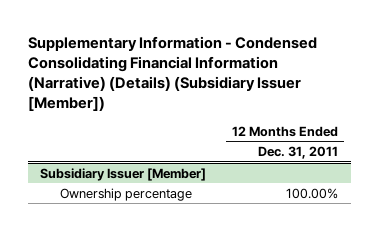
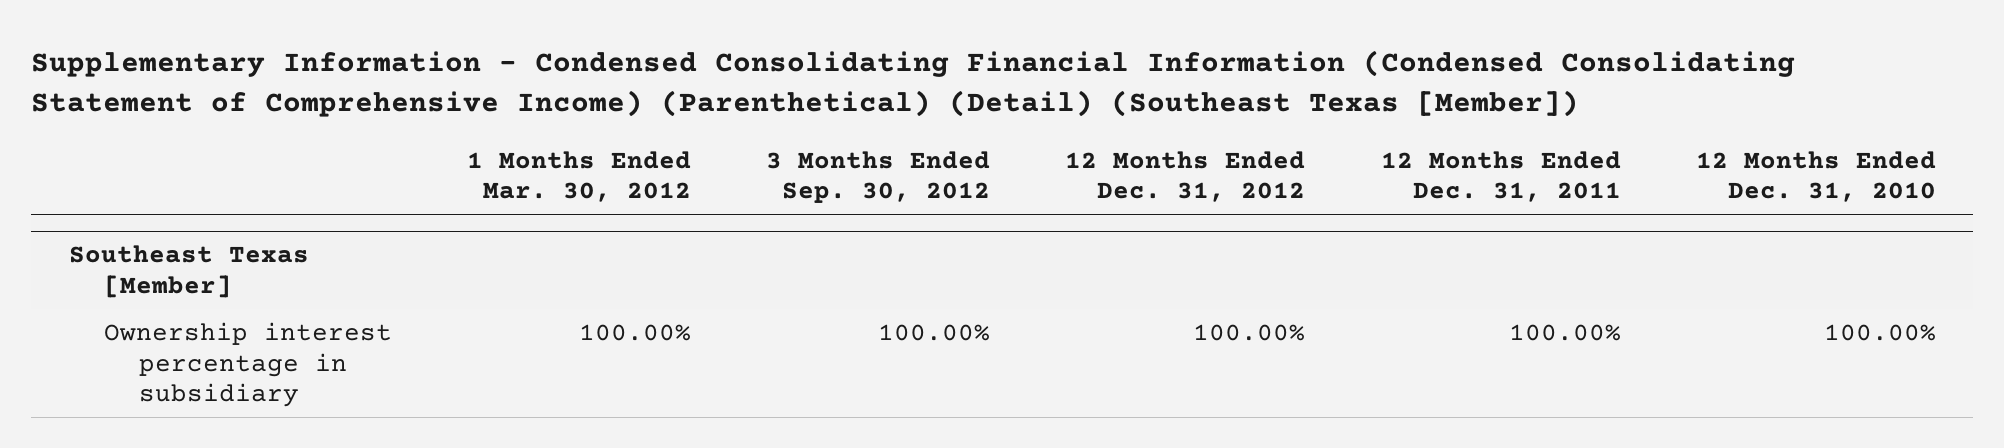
- Supplementary Information - Condensed Consolidating Financial Information (Narrative) (Details) (Subsidiary Issuer [Member])
+ Supplementary Information - Condensed Consolidating Financial Information (Condensed Consolidating Statement of Comprehensive Income) (Parenthetical) (Detail) (Southeast Texas [Member])
- | 12 Months Ended Dec. 31, 2011
+ | 1 Months Ended Mar. 30, 2012 | 3 Months Ended Sep. 30, 2012 | 12 Months Ended Dec. 31, 2012 | 12 Months Ended Dec. 31, 2011 | 12 Months Ended Dec. 31, 2010
- Subsidiary Issuer [Member]
- Ownership percentage | 100.00%
+ Southeast Texas [Member]
+ Ownership interest percentage in subsidiary | 100.00% | 100.00% | 100.00% | 100.00% | 100.00%

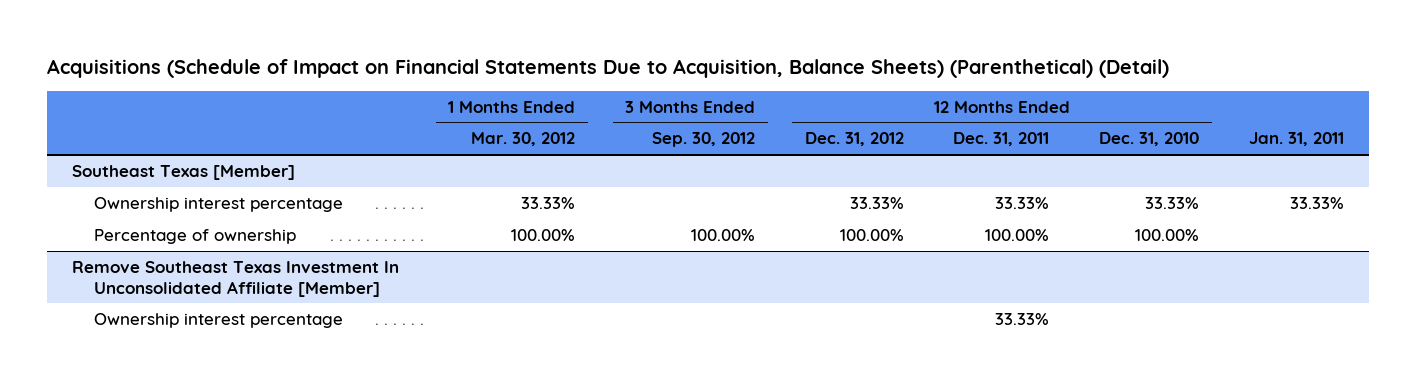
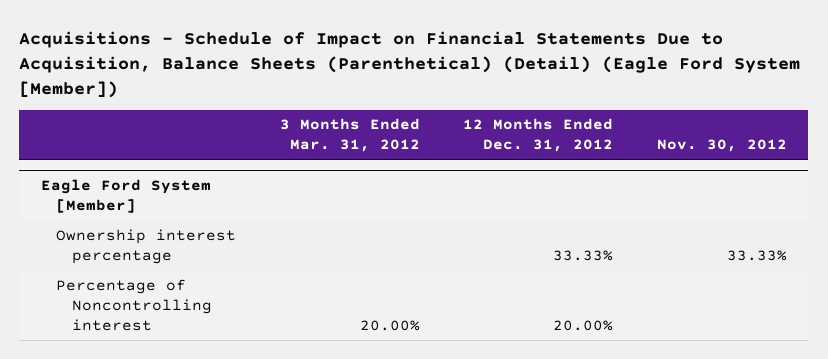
- Acquisitions (Schedule of Impact on Financial Statements Due to Acquisition, Balance Sheets) (Parenthetical) (Detail)
+ Acquisitions - Schedule of Impact on Financial Statements Due to Acquisition, Balance Sheets (Parenthetical) (Detail) (Eagle Ford System [Member])
- | 1 Months Ended Mar. 30, 2012 | 3 Months Ended Sep. 30, 2012 | 12 Months Ended Dec. 31, 2012 | 12 Months Ended Dec. 31, 2011 | 12 Months Ended Dec. 31, 2010 | Jan. 31, 2011
+ | 3 Months Ended Mar. 31, 2012 | 12 Months Ended Dec. 31, 2012 | Nov. 30, 2012
- Southeast Texas [Member]
+ Eagle Ford System [Member]
- Percentage of ownership | 100.00% | 100.00% | 100.00% | 100.00% | 100.00% |
- Remove Southeast Texas Investment In Unconsolidated Affiliate [Member]
- Ownership interest percentage | | | | 33.33% | |
+ Percentage of Noncontrolling interest | 20.00% | 20.00% |

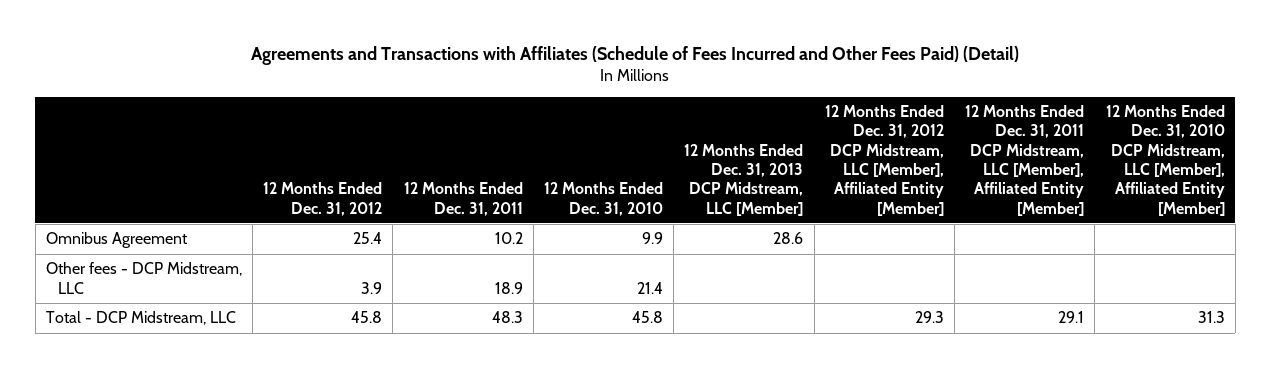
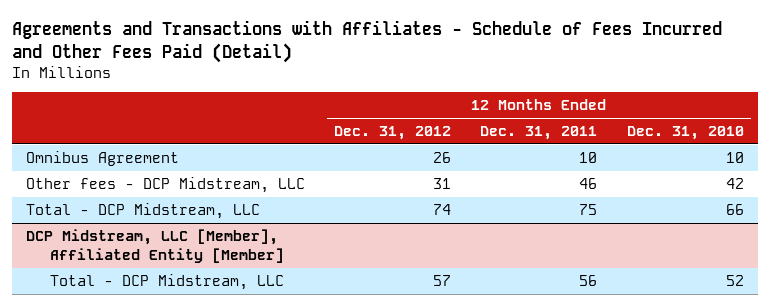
- Agreements and Transactions with Affiliates (Schedule of Fees Incurred and Other Fees Paid) (Detail)
+ Agreements and Transactions with Affiliates - Schedule of Fees Incurred and Other Fees Paid (Detail)
- | 12 Months Ended Dec. 31, 2012 | 12 Months Ended Dec. 31, 2011 | 12 Months Ended Dec. 31, 2010 | 12 Months Ended Dec. 31, 2013 DCP Midstream, LLC [Member] | 12 Months Ended Dec. 31, 2012 DCP Midstream, LLC [Member], Affiliated Entity [Member] | 12 Months Ended Dec. 31, 2011 DCP Midstream, LLC [Member], Affiliated Entity [Member] | 12 Months Ended Dec. 31, 2010 DCP Midstream, LLC [Member], Affiliated Entity [Member]
+ | 12 Months Ended Dec. 31, 2012 | 12 Months Ended Dec. 31, 2011 | 12 Months Ended Dec. 31, 2010
- Omnibus Agreement | 25.4 | 10.2 | 9.9 | 28.6 | | |
- Other fees - DCP Midstream, LLC | 3.9 | 18.9 | 21.4 | | | |
- Total - DCP Midstream, LLC | 45.8 | 48.3 | 45.8 | | 29.3 | 29.1 | 31.3
+ Omnibus Agreement | 26 | 10 | 10
+ Other fees - DCP Midstream, LLC | 31 | 46 | 42
+ Total - DCP Midstream, LLC | 74 | 75 | 66
+ DCP Midstream, LLC [Member], Affiliated Entity [Member]
+ Total - DCP Midstream, LLC | 57 | 56 | 52

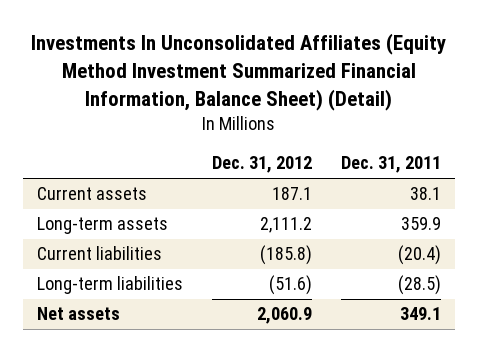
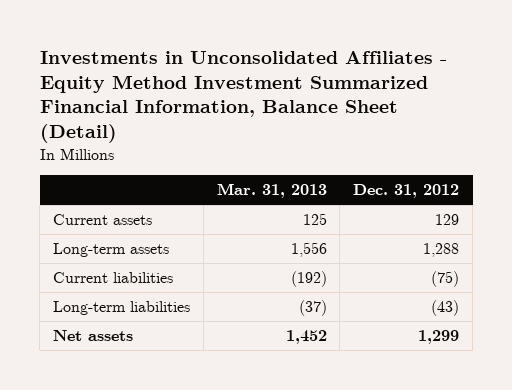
- Investments In Unconsolidated Affiliates (Equity Method Investment Summarized Financial Information, Balance Sheet) (Detail)
+ Investments in Unconsolidated Affiliates - Equity Method Investment Summarized Financial Information, Balance Sheet (Detail)
- | Dec. 31, 2012 | Dec. 31, 2011
+ | Mar. 31, 2013 | Dec. 31, 2012
- Current assets | 187.1 | 38.1
- Long-term assets | 2,111.2 | 359.9
- Current liabilities | (185.8) | (20.4)
- Long-term liabilities | (51.6) | (28.5)
- Net assets | 2,060.9 | 349.1
+ Current assets | 125 | 129
+ Long-term assets | 1,556 | 1,288
+ Current liabilities | (192) | (75)
+ Long-term liabilities | (37) | (43)
+ Net assets | 1,452 | 1,299

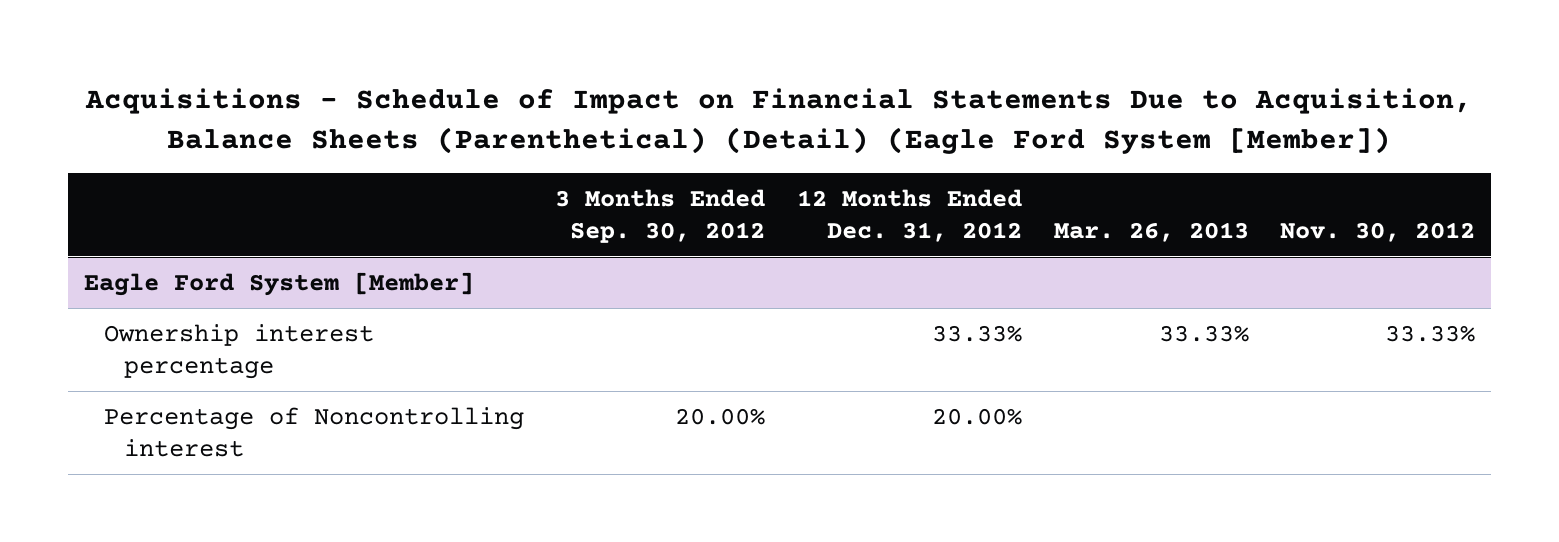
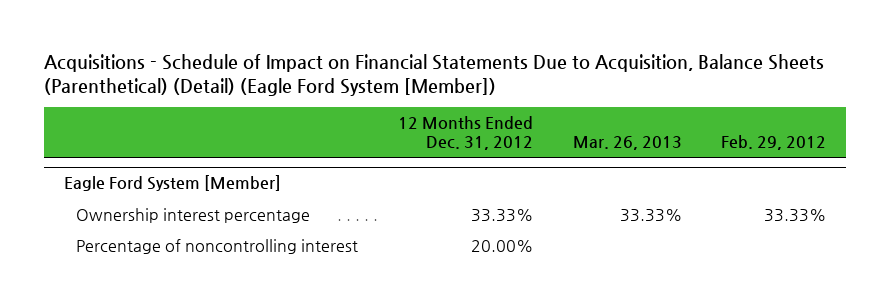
- | 3 Months Ended Sep. 30, 2012 | 12 Months Ended Dec. 31, 2012 | Mar. 26, 2013 | Nov. 30, 2012
+ | 12 Months Ended Dec. 31, 2012 | Mar. 26, 2013 | Feb. 29, 2012
@ Eagle Ford System [Member]
- Percentage of Noncontrolling interest | 20.00% | 20.00% | |
+ Percentage of noncontrolling interest | 20.00% | |

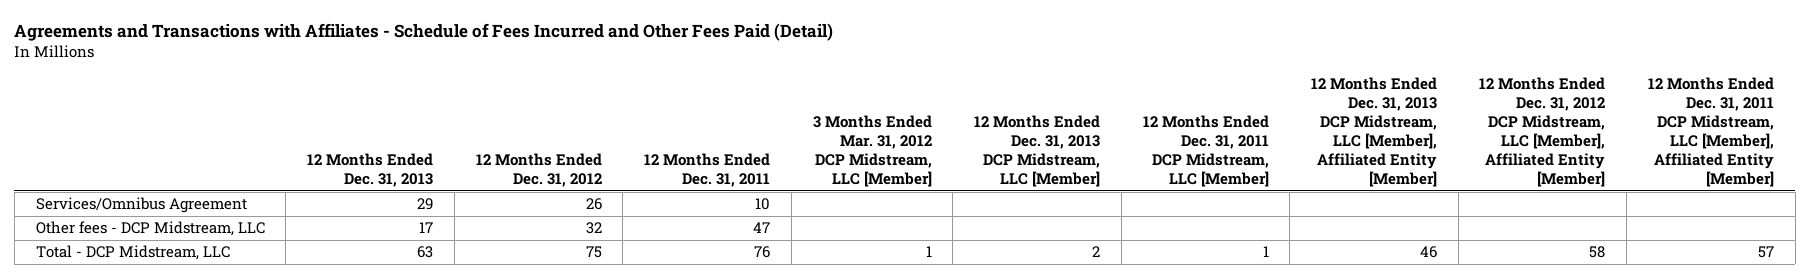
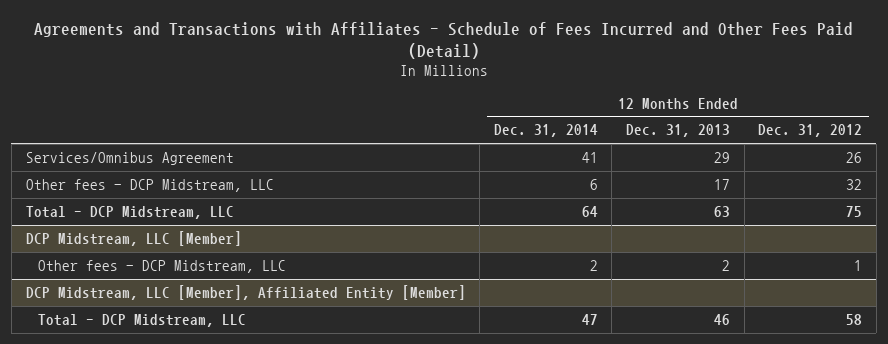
- | 12 Months Ended Dec. 31, 2013 | 12 Months Ended Dec. 31, 2012 | 12 Months Ended Dec. 31, 2011 | 3 Months Ended Mar. 31, 2012 DCP Midstream, LLC [Member] | 12 Months Ended Dec. 31, 2013 DCP Midstream, LLC [Member] | 12 Months Ended Dec. 31, 2011 DCP Midstream, LLC [Member] | 12 Months Ended Dec. 31, 2013 DCP Midstream, LLC [Member], Affiliated Entity [Member] | 12 Months Ended Dec. 31, 2012 DCP Midstream, LLC [Member], Affiliated Entity [Member] | 12 Months Ended Dec. 31, 2011 DCP Midstream, LLC [Member], Affiliated Entity [Member]
+ | 12 Months Ended Dec. 31, 2014 | 12 Months Ended Dec. 31, 2013 | 12 Months Ended Dec. 31, 2012
+ DCP Midstream, LLC [Member]
+ Other fees - DCP Midstream, LLC | 2 | 2 | 1
+ DCP Midstream, LLC [Member], Affiliated Entity [Member]
+ Total - DCP Midstream, LLC | 47 | 46 | 58

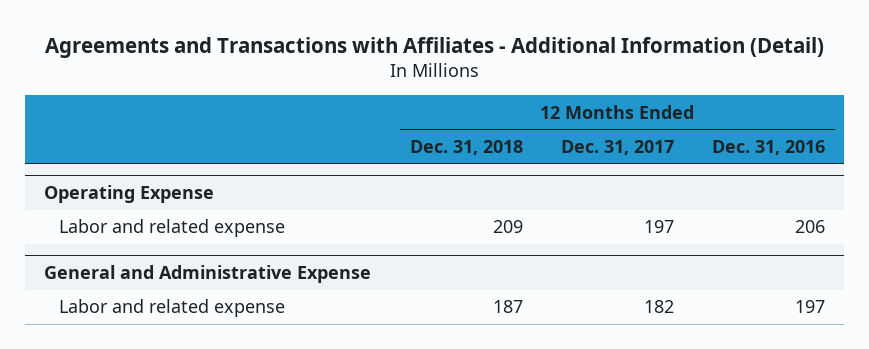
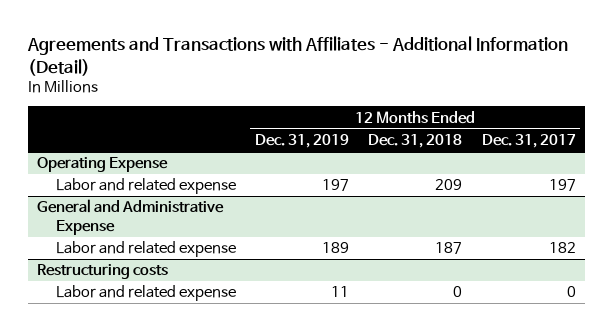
- | 12 Months Ended Dec. 31, 2018 | 12 Months Ended Dec. 31, 2017 | 12 Months Ended Dec. 31, 2016
+ | 12 Months Ended Dec. 31, 2019 | 12 Months Ended Dec. 31, 2018 | 12 Months Ended Dec. 31, 2017
+ Restructuring costs
+ Labor and related expense | 11 | 0 | 0

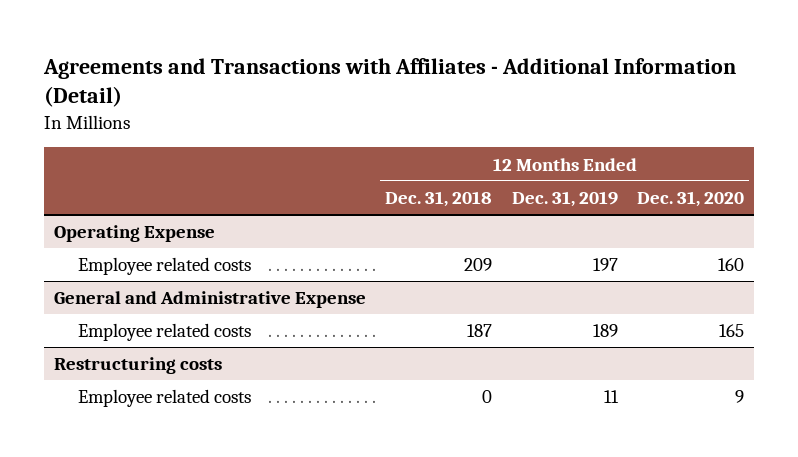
- | 12 Months Ended Dec. 31, 2019 | 12 Months Ended Dec. 31, 2018 | 12 Months Ended Dec. 31, 2017
+ | 12 Months Ended Dec. 31, 2018 | 12 Months Ended Dec. 31, 2019 | 12 Months Ended Dec. 31, 2020
@ Operating Expense
- Labor and related expense | 197 | 209 | 197
+ Employee related costs | 209 | 197 | 160
@ General and Administrative Expense
- Labor and related expense | 189 | 187 | 182
+ Employee related costs | 187 | 189 | 165
@ Restructuring costs
- Labor and related expense | 11 | 0 | 0
+ Employee related costs | 0 | 11 | 9

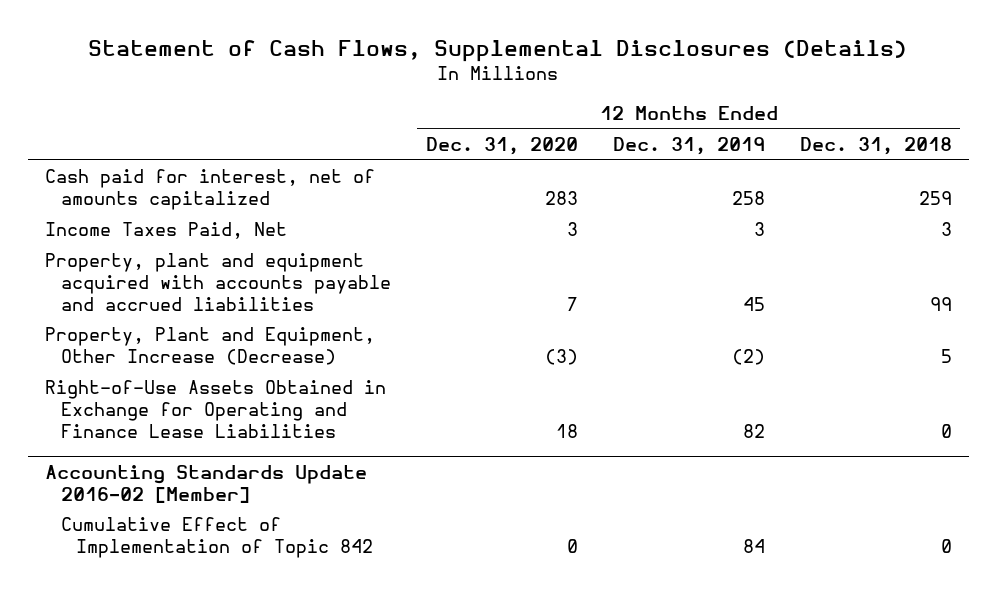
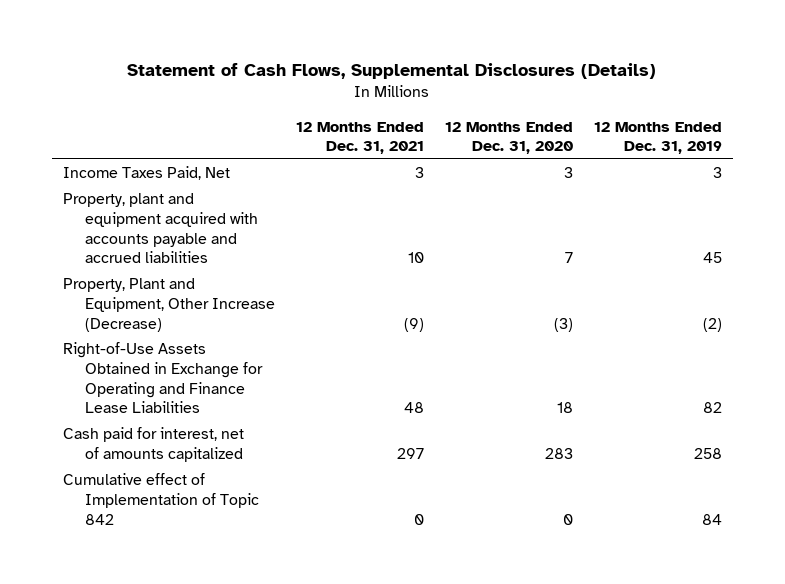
- | 12 Months Ended Dec. 31, 2020 | 12 Months Ended Dec. 31, 2019 | 12 Months Ended Dec. 31, 2018
+ | 12 Months Ended Dec. 31, 2021 | 12 Months Ended Dec. 31, 2020 | 12 Months Ended Dec. 31, 2019
- Accounting Standards Update 2016-02 [Member]
- Cumulative Effect of Implementation of Topic 842 | 0 | 84 | 0
moved down: Cash paid for interest, net of amounts capitalized | 297 | 283 | 258
+ Cumulative effect of Implementation of Topic 842 | 0 | 0 | 84

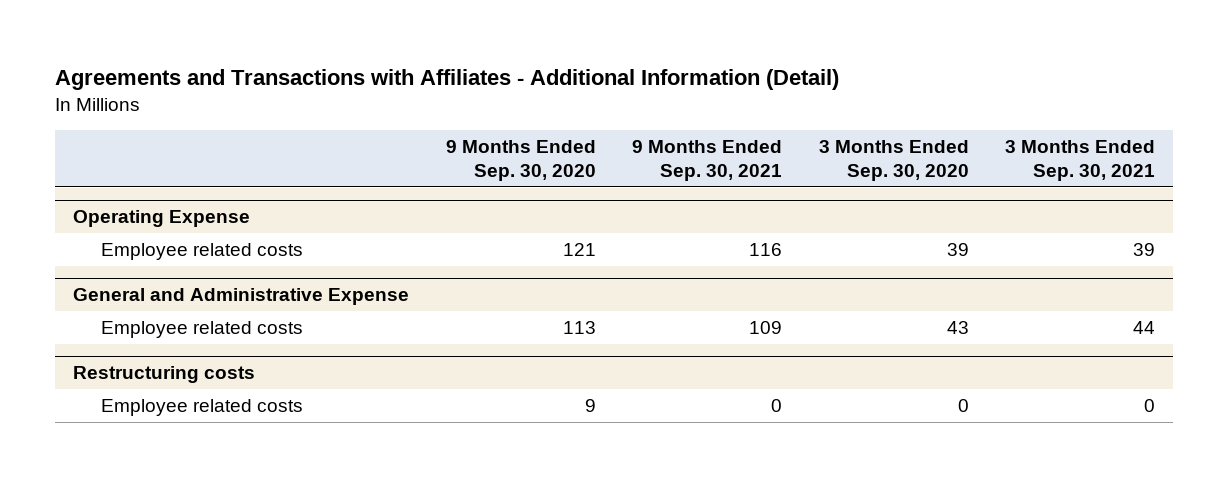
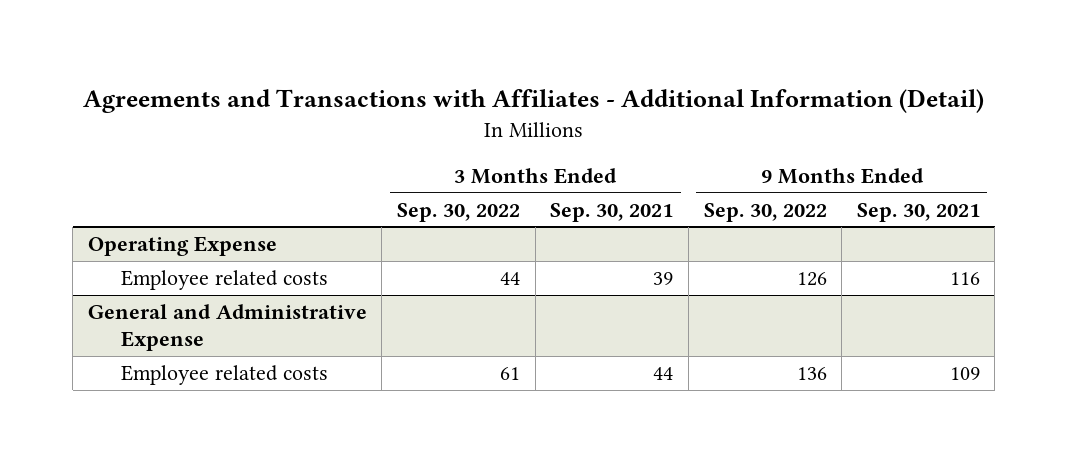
- | 9 Months Ended Sep. 30, 2020 | 9 Months Ended Sep. 30, 2021 | 3 Months Ended Sep. 30, 2020 | 3 Months Ended Sep. 30, 2021
+ | 3 Months Ended Sep. 30, 2022 | 3 Months Ended Sep. 30, 2021 | 9 Months Ended Sep. 30, 2022 | 9 Months Ended Sep. 30, 2021
- Restructuring costs
- Employee related costs | 9 | 0 | 0 | 0

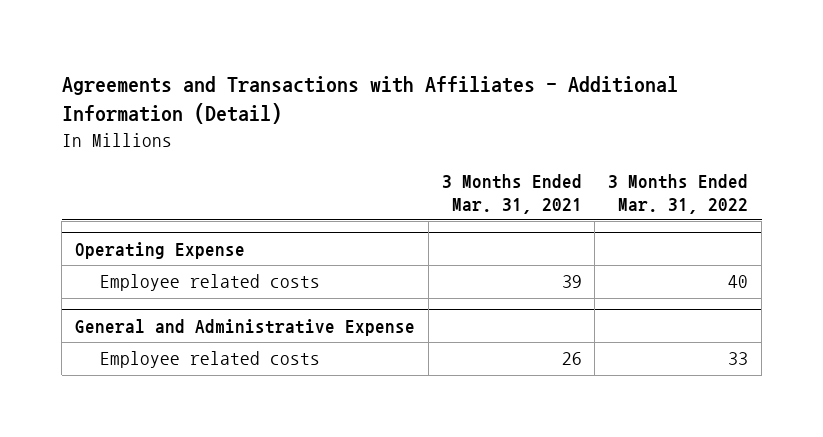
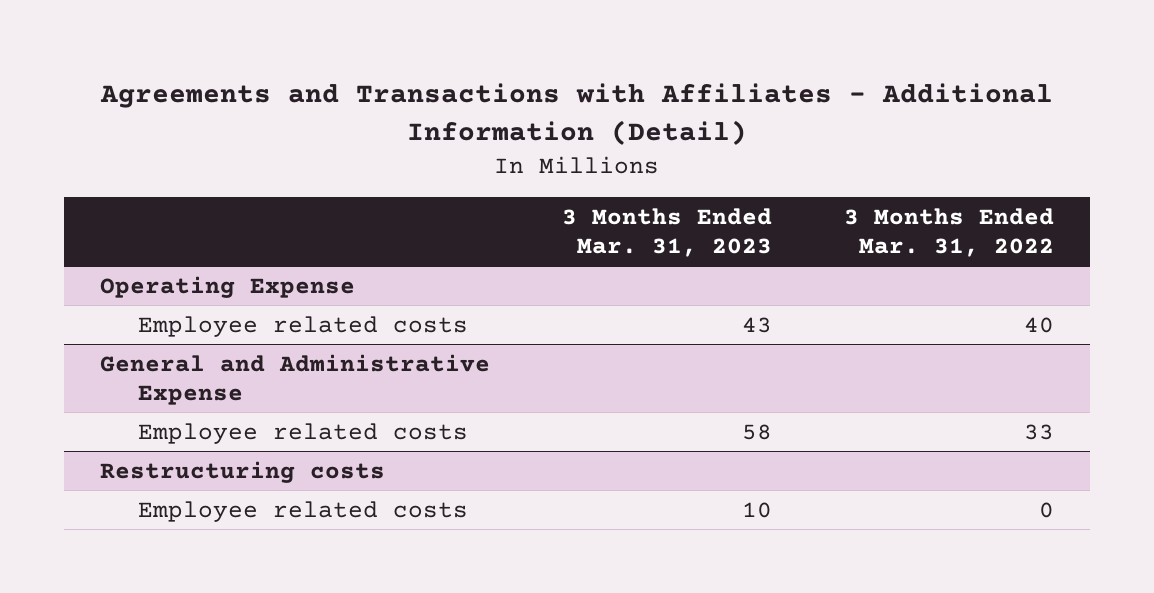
- | 3 Months Ended Mar. 31, 2021 | 3 Months Ended Mar. 31, 2022
+ | 3 Months Ended Mar. 31, 2023 | 3 Months Ended Mar. 31, 2022
+ Restructuring costs
+ Employee related costs | 10 | 0

